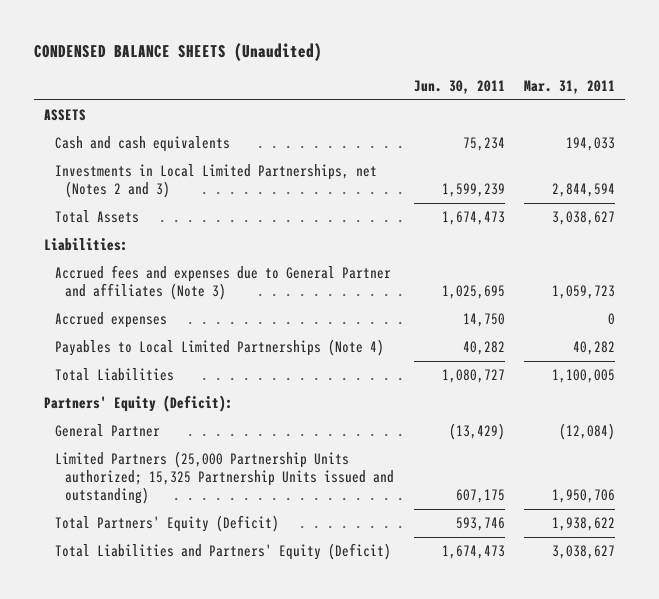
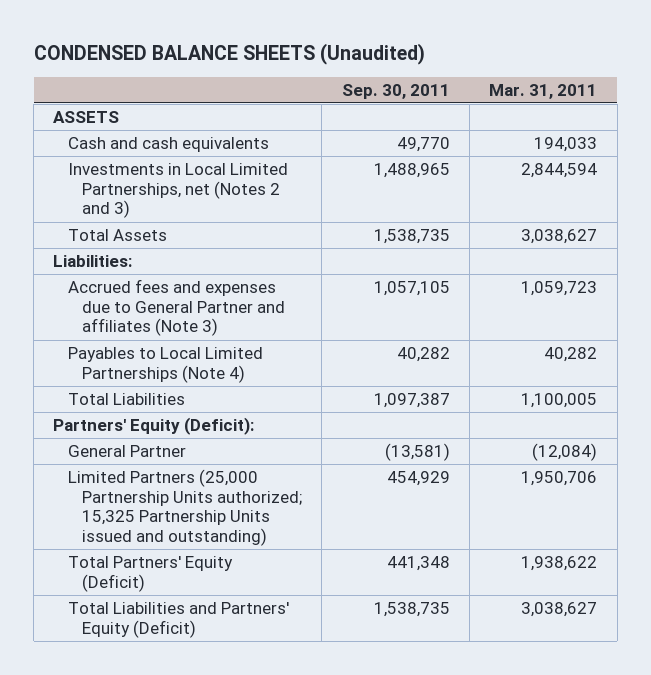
- | Jun. 30, 2011 | Mar. 31, 2011
+ | Sep. 30, 2011 | Mar. 31, 2011
- Accrued expenses | 14,750 | 0

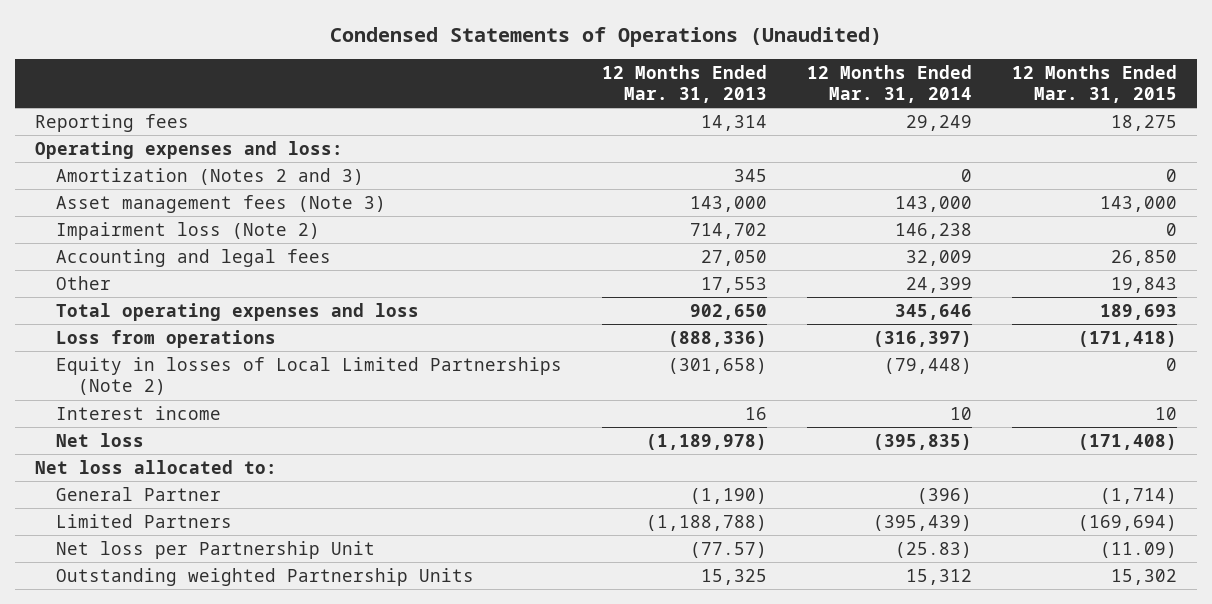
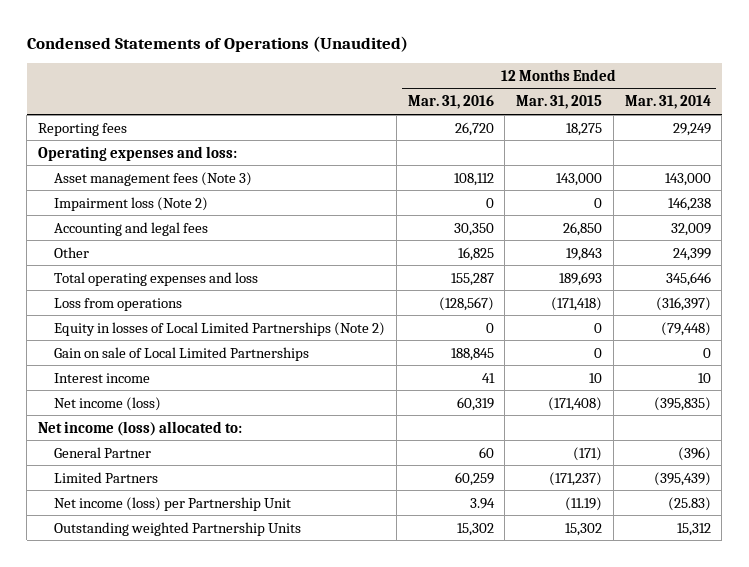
- | 12 Months Ended Mar. 31, 2013 | 12 Months Ended Mar. 31, 2014 | 12 Months Ended Mar. 31, 2015
+ | 12 Months Ended Mar. 31, 2016 | 12 Months Ended Mar. 31, 2015 | 12 Months Ended Mar. 31, 2014
- Amortization (Notes 2 and 3) | 345 | 0 | 0
+ Gain on sale of Local Limited Partnerships | 188,845 | 0 | 0
- Net loss | (1,189,978) | (395,835) | (171,408)
- Net loss allocated to:
- General Partner | (1,190) | (396) | (1,714)
- Limited Partners | (1,188,788) | (395,439) | (169,694)
- Net loss per Partnership Unit | (77.57) | (25.83) | (11.09)
+ Net income (loss) | 60,319 | (171,408) | (395,835)
+ Net income (loss) allocated to:
+ General Partner | 60 | (171) | (396)
+ Limited Partners | 60,259 | (171,237) | (395,439)
+ Net income (loss) per Partnership Unit | 3.94 | (11.19) | (25.83)

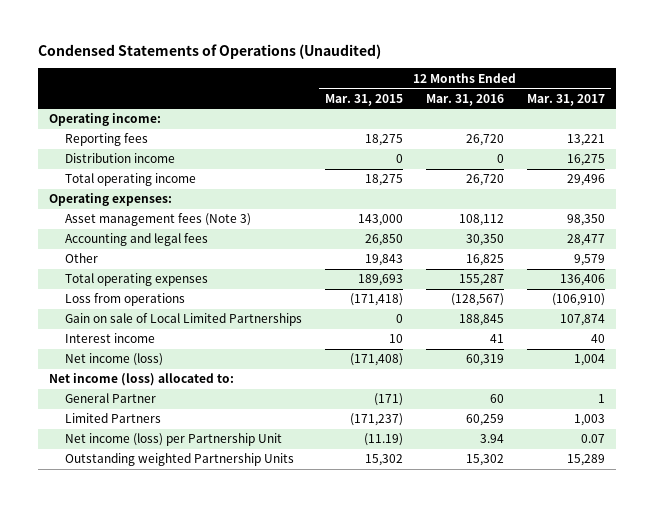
- | 12 Months Ended Mar. 31, 2016 | 12 Months Ended Mar. 31, 2015 | 12 Months Ended Mar. 31, 2014
+ | 12 Months Ended Mar. 31, 2015 | 12 Months Ended Mar. 31, 2016 | 12 Months Ended Mar. 31, 2017
+ Operating income:
- Operating expenses and loss:
+ Distribution income | 0 | 0 | 16,275
+ Total operating income | 18,275 | 26,720 | 29,496
+ Operating expenses:
- Impairment loss (Note 2) | 0 | 0 | 146,238
- Total operating expenses and loss | 155,287 | 189,693 | 345,646
+ Total operating expenses | 189,693 | 155,287 | 136,406
- Equity in losses of Local Limited Partnerships (Note 2) | 0 | 0 | (79,448)

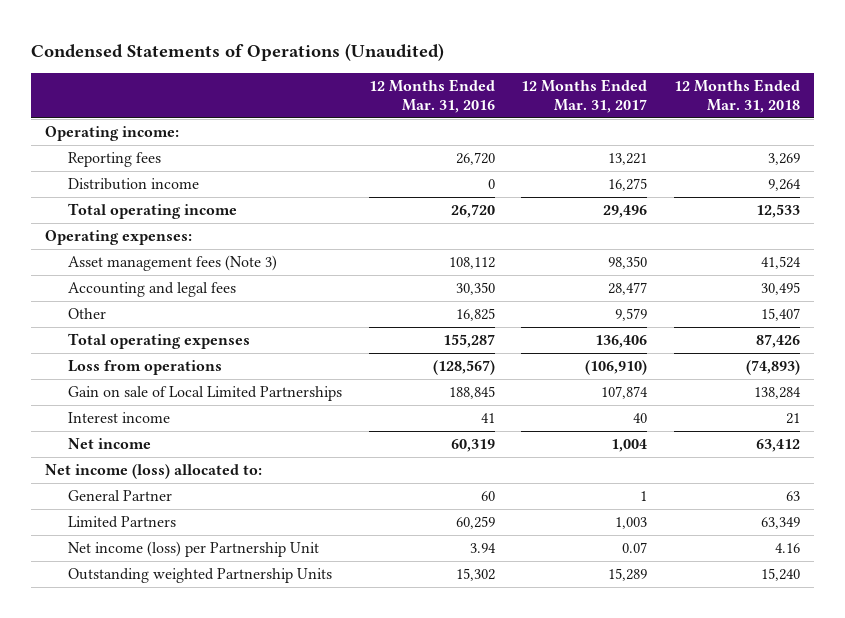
- | 12 Months Ended Mar. 31, 2015 | 12 Months Ended Mar. 31, 2016 | 12 Months Ended Mar. 31, 2017
+ | 12 Months Ended Mar. 31, 2016 | 12 Months Ended Mar. 31, 2017 | 12 Months Ended Mar. 31, 2018
- Net income (loss) | (171,408) | 60,319 | 1,004
+ Net income | 60,319 | 1,004 | 63,412

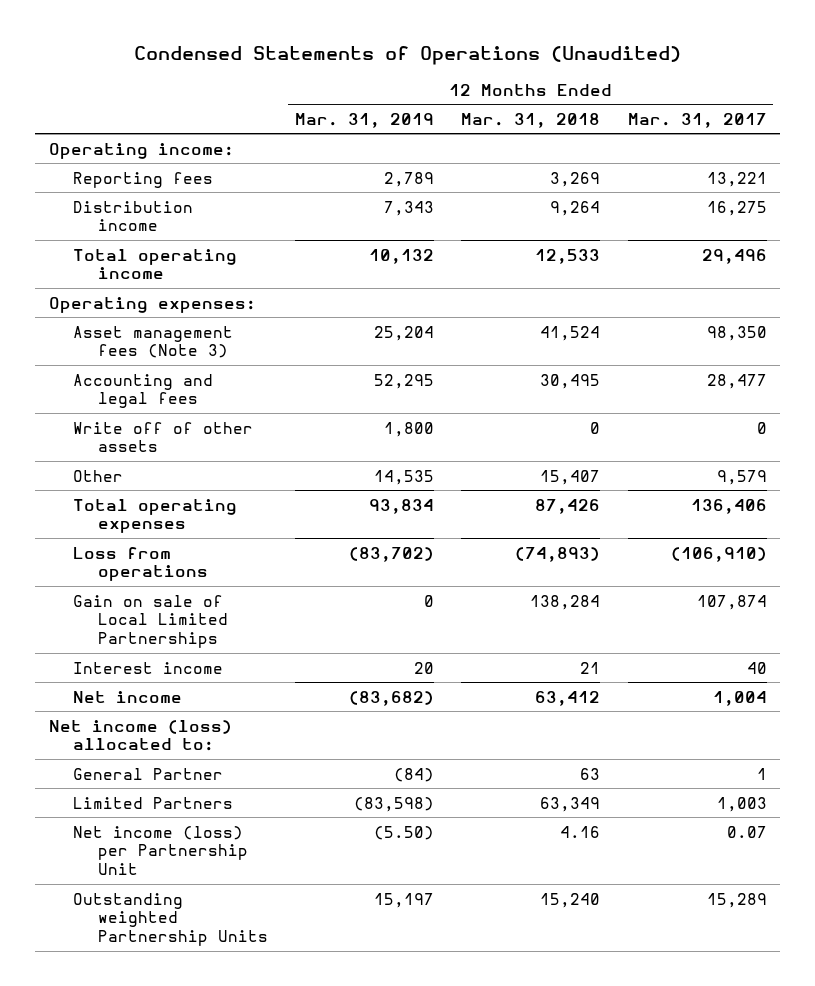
- | 12 Months Ended Mar. 31, 2016 | 12 Months Ended Mar. 31, 2017 | 12 Months Ended Mar. 31, 2018
+ | 12 Months Ended Mar. 31, 2019 | 12 Months Ended Mar. 31, 2018 | 12 Months Ended Mar. 31, 2017
+ Write off of other assets | 1,800 | 0 | 0

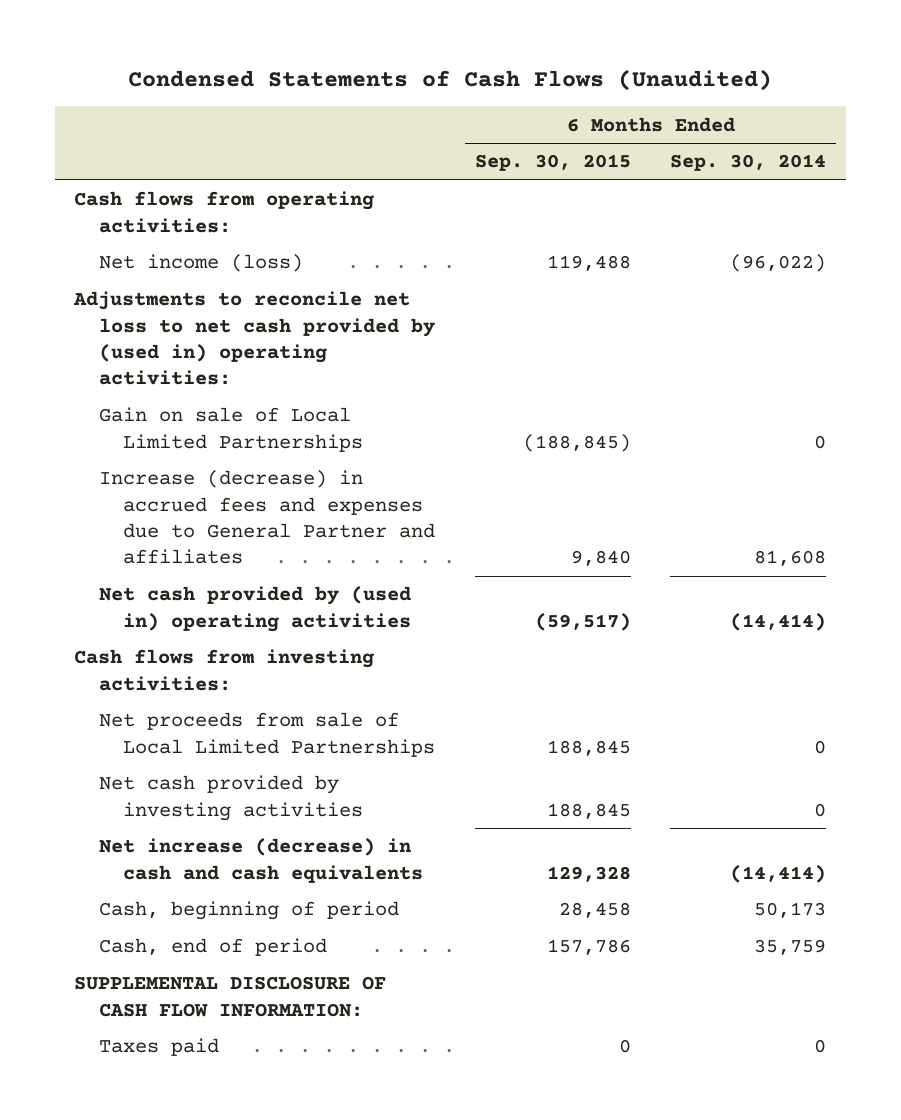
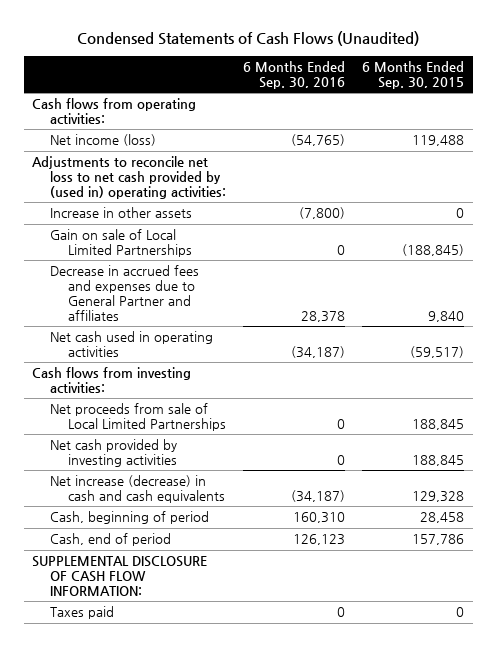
- | 6 Months Ended Sep. 30, 2015 | 6 Months Ended Sep. 30, 2014
+ | 6 Months Ended Sep. 30, 2016 | 6 Months Ended Sep. 30, 2015
+ Increase in other assets | (7,800) | 0
- Increase (decrease) in accrued fees and expenses due to General Partner and affiliates | 9,840 | 81,608
- Net cash provided by (used in) operating activities | (59,517) | (14,414)
+ Decrease in accrued fees and expenses due to General Partner and affiliates | 28,378 | 9,840
+ Net cash used in operating activities | (34,187) | (59,517)

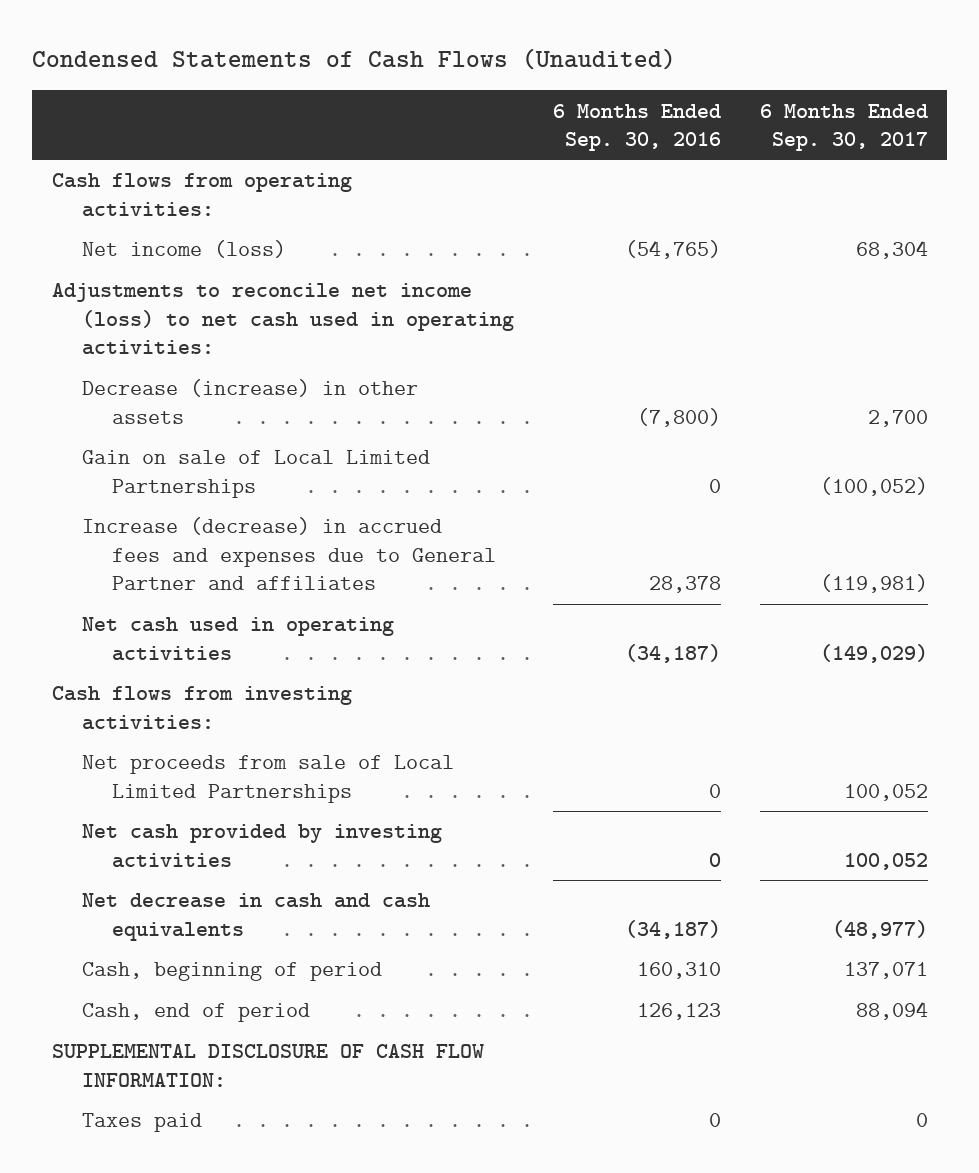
- | 6 Months Ended Sep. 30, 2016 | 6 Months Ended Sep. 30, 2015
+ | 6 Months Ended Sep. 30, 2016 | 6 Months Ended Sep. 30, 2017
- Adjustments to reconcile net loss to net cash provided by (used in) operating activities:
- Increase in other assets | (7,800) | 0
+ Adjustments to reconcile net income (loss) to net cash used in operating activities:
+ Decrease (increase) in other assets | (7,800) | 2,700
- Decrease in accrued fees and expenses due to General Partner and affiliates | 28,378 | 9,840
+ Increase (decrease) in accrued fees and expenses due to General Partner and affiliates | 28,378 | (119,981)
- Net increase (decrease) in cash and cash equivalents | (34,187) | 129,328
+ Net decrease in cash and cash equivalents | (34,187) | (48,977)

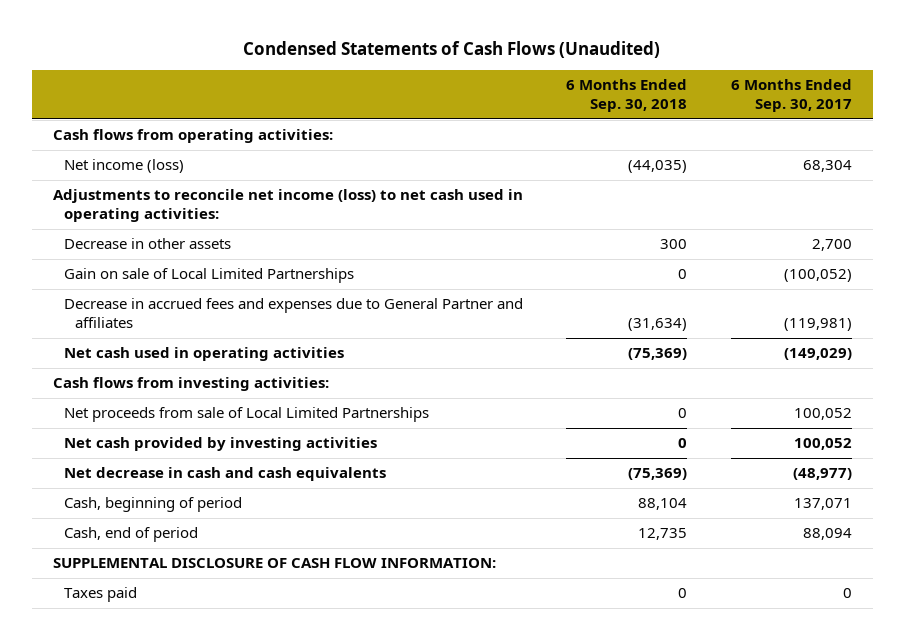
- | 6 Months Ended Sep. 30, 2016 | 6 Months Ended Sep. 30, 2017
+ | 6 Months Ended Sep. 30, 2018 | 6 Months Ended Sep. 30, 2017
- Decrease (increase) in other assets | (7,800) | 2,700
+ Decrease in other assets | 300 | 2,700
- Increase (decrease) in accrued fees and expenses due to General Partner and affiliates | 28,378 | (119,981)
+ Decrease in accrued fees and expenses due to General Partner and affiliates | (31,634) | (119,981)

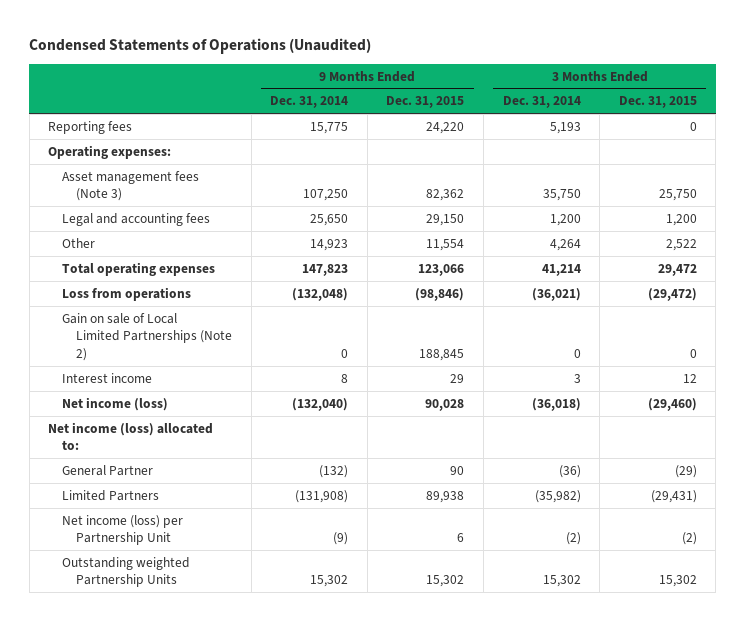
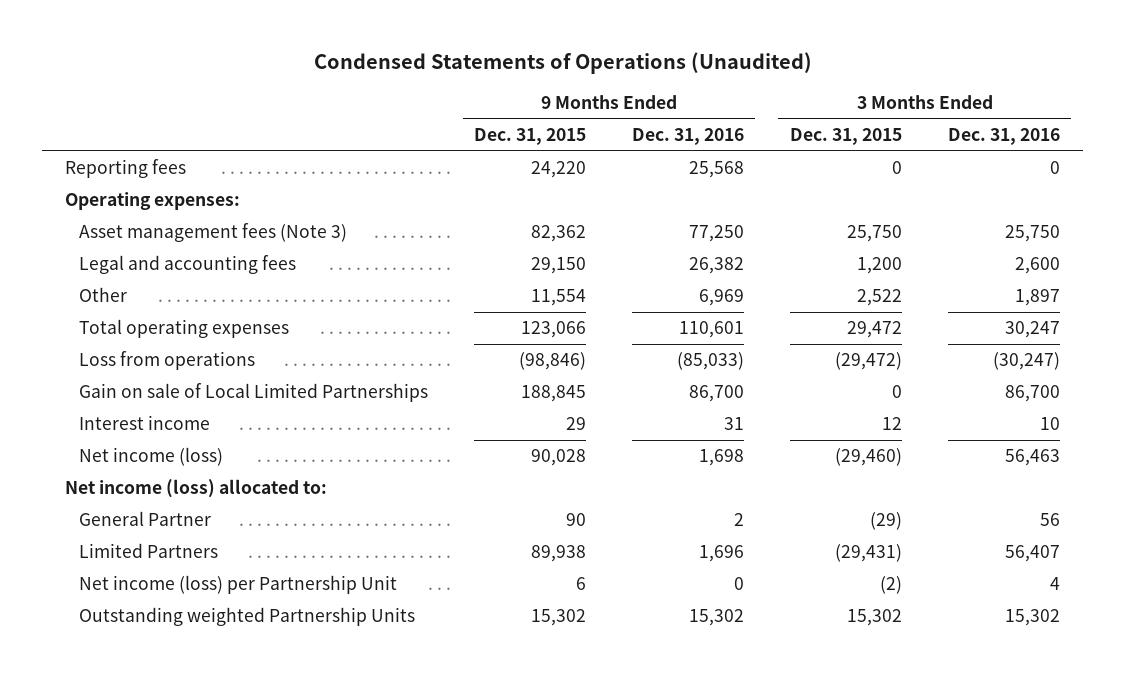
- | 9 Months Ended Dec. 31, 2014 | 9 Months Ended Dec. 31, 2015 | 3 Months Ended Dec. 31, 2014 | 3 Months Ended Dec. 31, 2015
+ | 9 Months Ended Dec. 31, 2015 | 9 Months Ended Dec. 31, 2016 | 3 Months Ended Dec. 31, 2015 | 3 Months Ended Dec. 31, 2016
- Gain on sale of Local Limited Partnerships (Note 2) | 0 | 188,845 | 0 | 0
+ Gain on sale of Local Limited Partnerships | 188,845 | 86,700 | 0 | 86,700

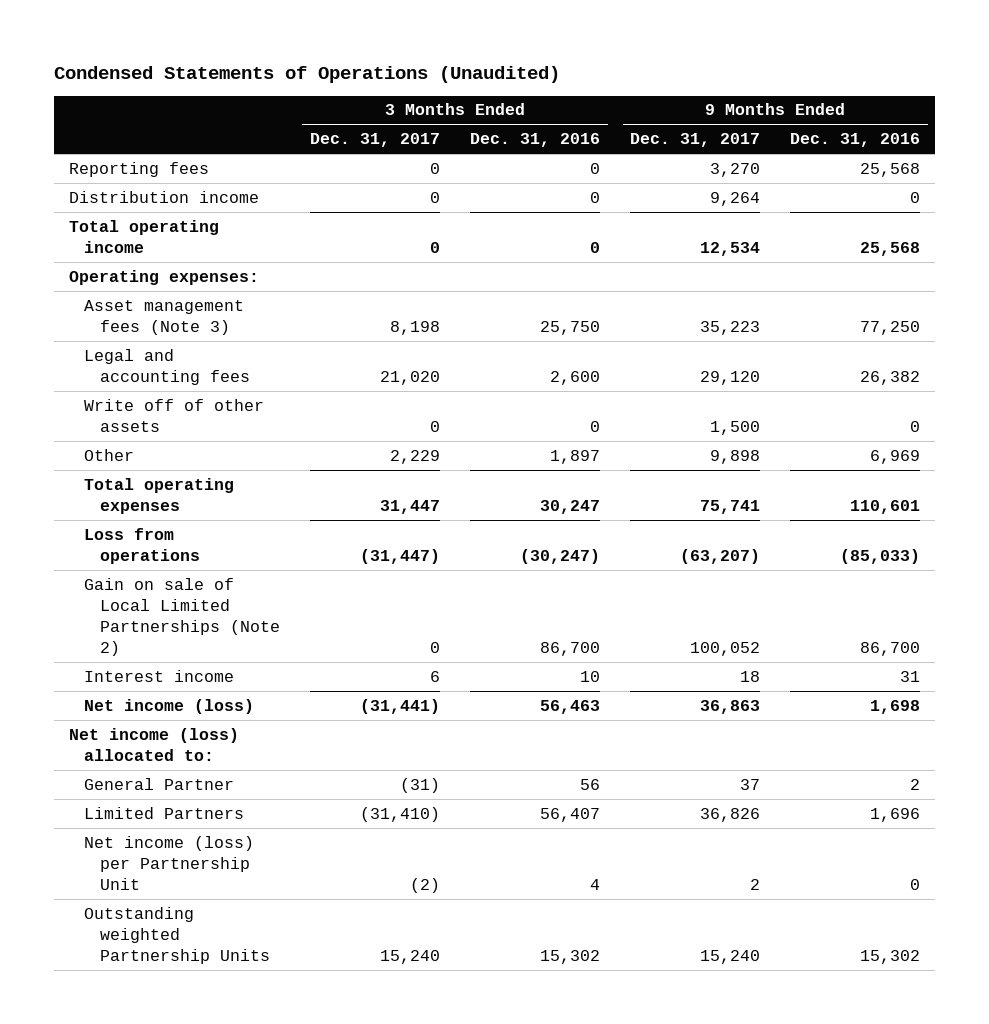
- | 9 Months Ended Dec. 31, 2015 | 9 Months Ended Dec. 31, 2016 | 3 Months Ended Dec. 31, 2015 | 3 Months Ended Dec. 31, 2016
+ | 3 Months Ended Dec. 31, 2017 | 3 Months Ended Dec. 31, 2016 | 9 Months Ended Dec. 31, 2017 | 9 Months Ended Dec. 31, 2016
+ Distribution income | 0 | 0 | 9,264 | 0
+ Total operating income | 0 | 0 | 12,534 | 25,568
+ Write off of other assets | 0 | 0 | 1,500 | 0
- Gain on sale of Local Limited Partnerships | 188,845 | 86,700 | 0 | 86,700
+ Gain on sale of Local Limited Partnerships (Note 2) | 0 | 86,700 | 100,052 | 86,700

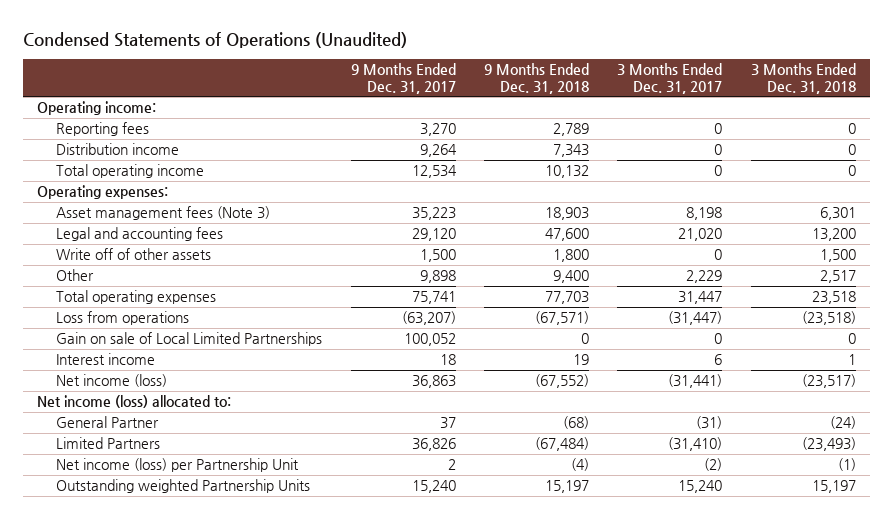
- | 3 Months Ended Dec. 31, 2017 | 3 Months Ended Dec. 31, 2016 | 9 Months Ended Dec. 31, 2017 | 9 Months Ended Dec. 31, 2016
+ | 9 Months Ended Dec. 31, 2017 | 9 Months Ended Dec. 31, 2018 | 3 Months Ended Dec. 31, 2017 | 3 Months Ended Dec. 31, 2018
+ Operating income:
- Gain on sale of Local Limited Partnerships (Note 2) | 0 | 86,700 | 100,052 | 86,700
+ Gain on sale of Local Limited Partnerships | 100,052 | 0 | 0 | 0

